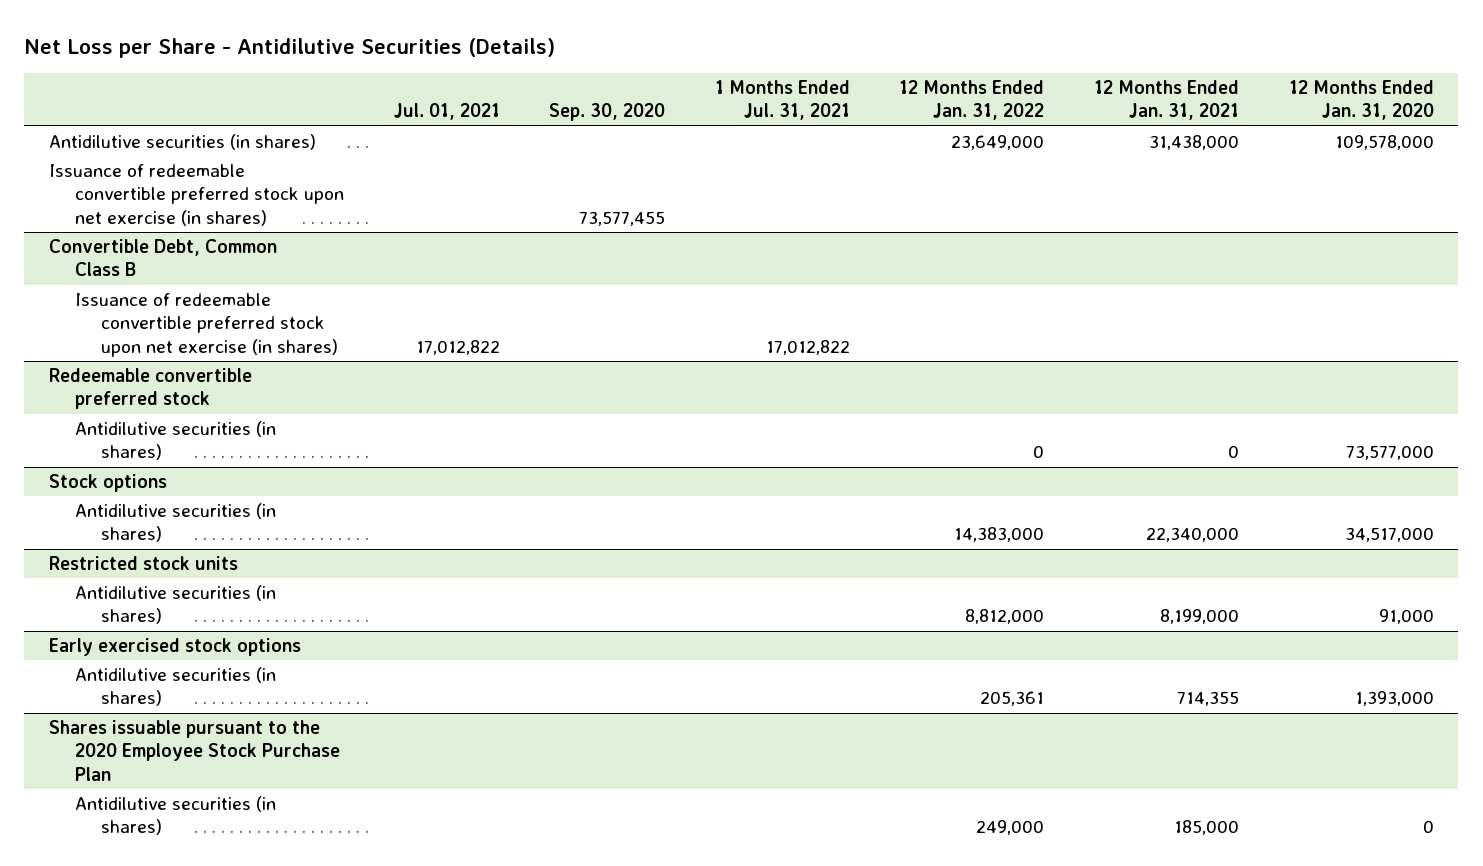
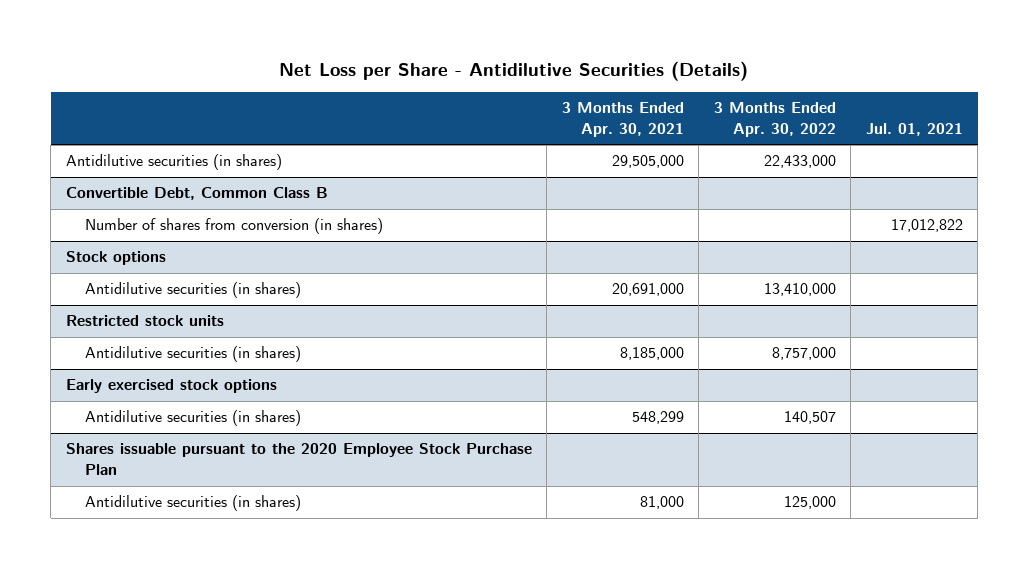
- | Jul. 01, 2021 | Sep. 30, 2020 | 1 Months Ended Jul. 31, 2021 | 12 Months Ended Jan. 31, 2022 | 12 Months Ended Jan. 31, 2021 | 12 Months Ended Jan. 31, 2020
+ | 3 Months Ended Apr. 30, 2021 | 3 Months Ended Apr. 30, 2022 | Jul. 01, 2021
- Issuance of redeemable convertible preferred stock upon net exercise (in shares) | | 73,577,455 | | | |
@ Convertible Debt, Common Class B
- Issuance of redeemable convertible preferred stock upon net exercise (in shares) | 17,012,822 | | 17,012,822 | | |
- Redeemable convertible preferred stock
- Antidilutive securities (in shares) | | | | 0 | 0 | 73,577,000
@ Convertible Debt, Common Class B
+ Number of shares from conversion (in shares) | | | 17,012,822

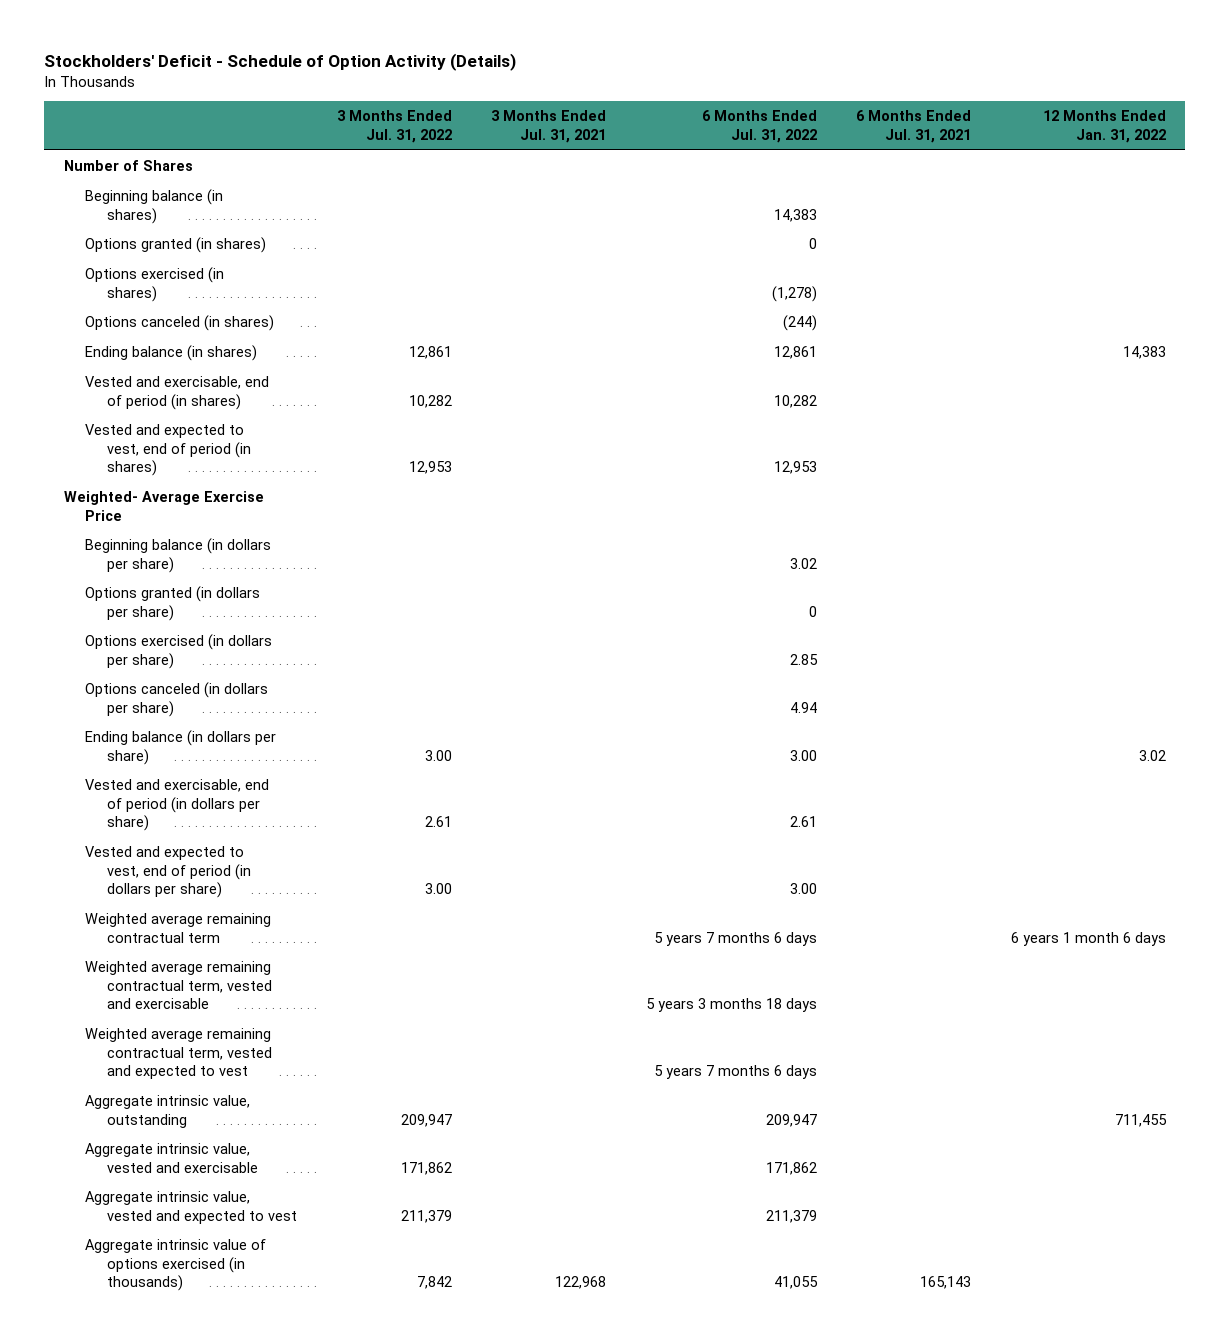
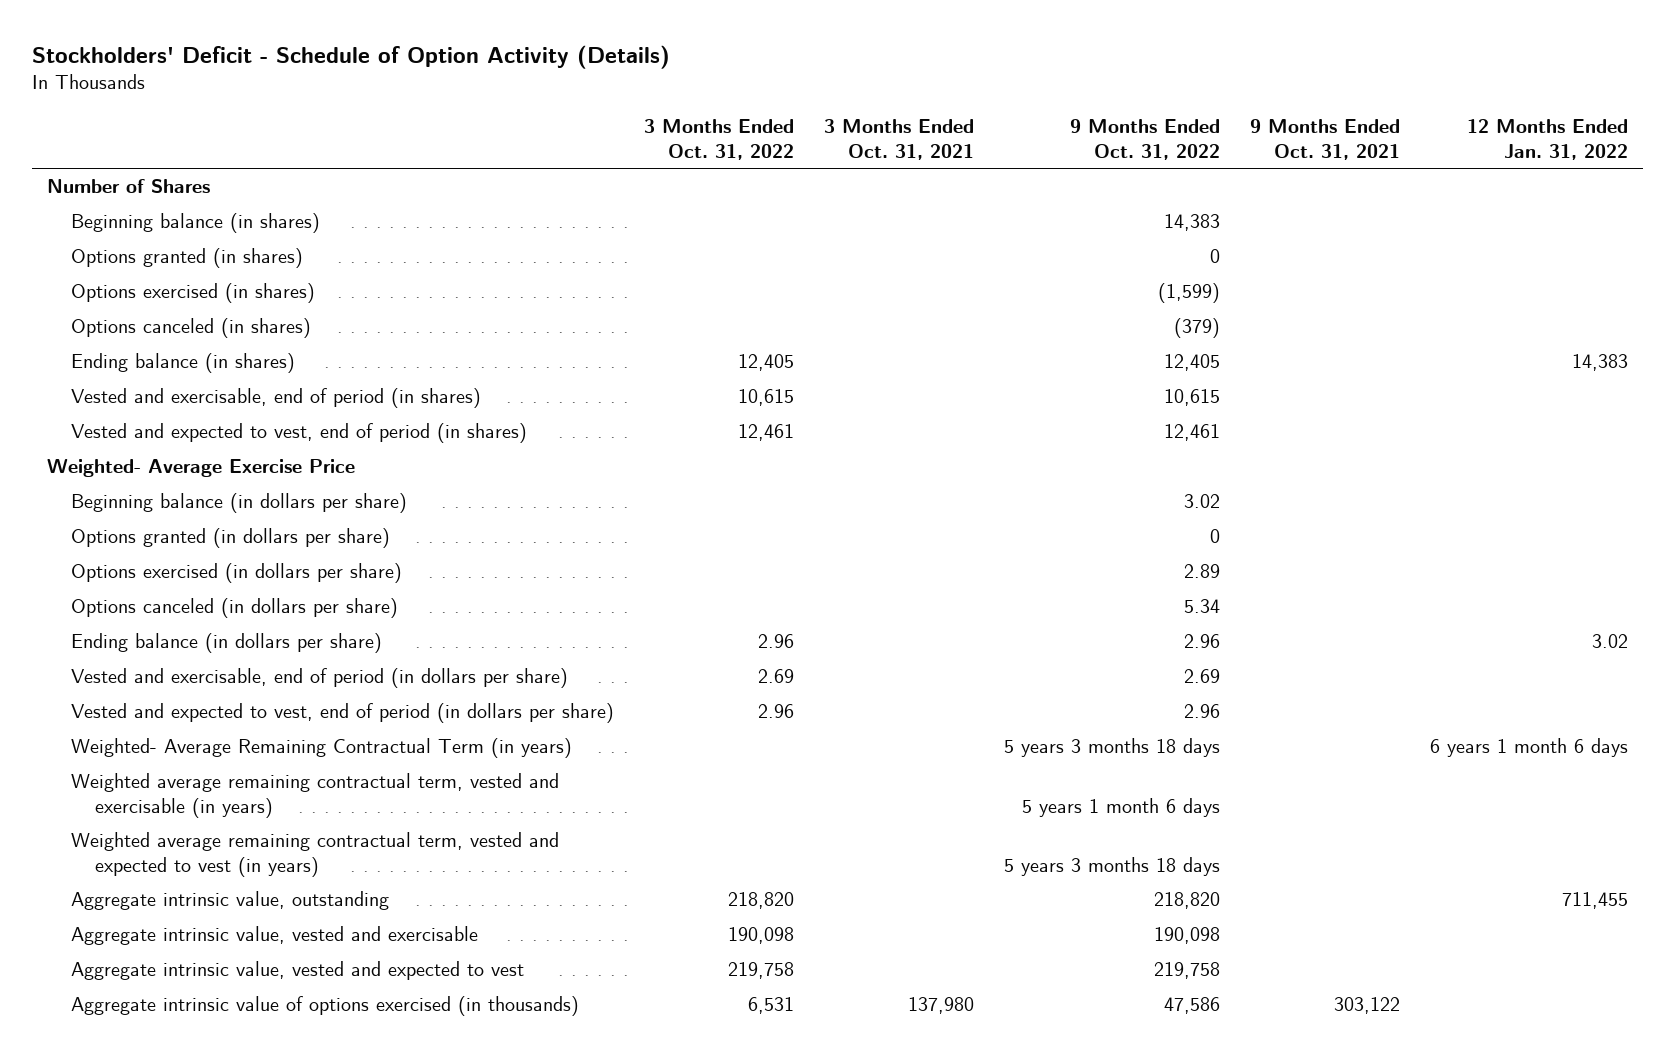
- | 3 Months Ended Jul. 31, 2022 | 3 Months Ended Jul. 31, 2021 | 6 Months Ended Jul. 31, 2022 | 6 Months Ended Jul. 31, 2021 | 12 Months Ended Jan. 31, 2022
+ | 3 Months Ended Oct. 31, 2022 | 3 Months Ended Oct. 31, 2021 | 9 Months Ended Oct. 31, 2022 | 9 Months Ended Oct. 31, 2021 | 12 Months Ended Jan. 31, 2022
- Weighted average remaining contractual term | | | 5 years 7 months 6 days | | 6 years 1 month 6 days
- Weighted average remaining contractual term, vested and exercisable | | | 5 years 3 months 18 days | |
- Weighted average remaining contractual term, vested and expected to vest | | | 5 years 7 months 6 days | |
+ Weighted- Average Remaining Contractual Term (in years) | | | 5 years 3 months 18 days | | 6 years 1 month 6 days
+ Weighted average remaining contractual term, vested and exercisable (in years) | | | 5 years 1 month 6 days | |
+ Weighted average remaining contractual term, vested and expected to vest (in years) | | | 5 years 3 months 18 days | |

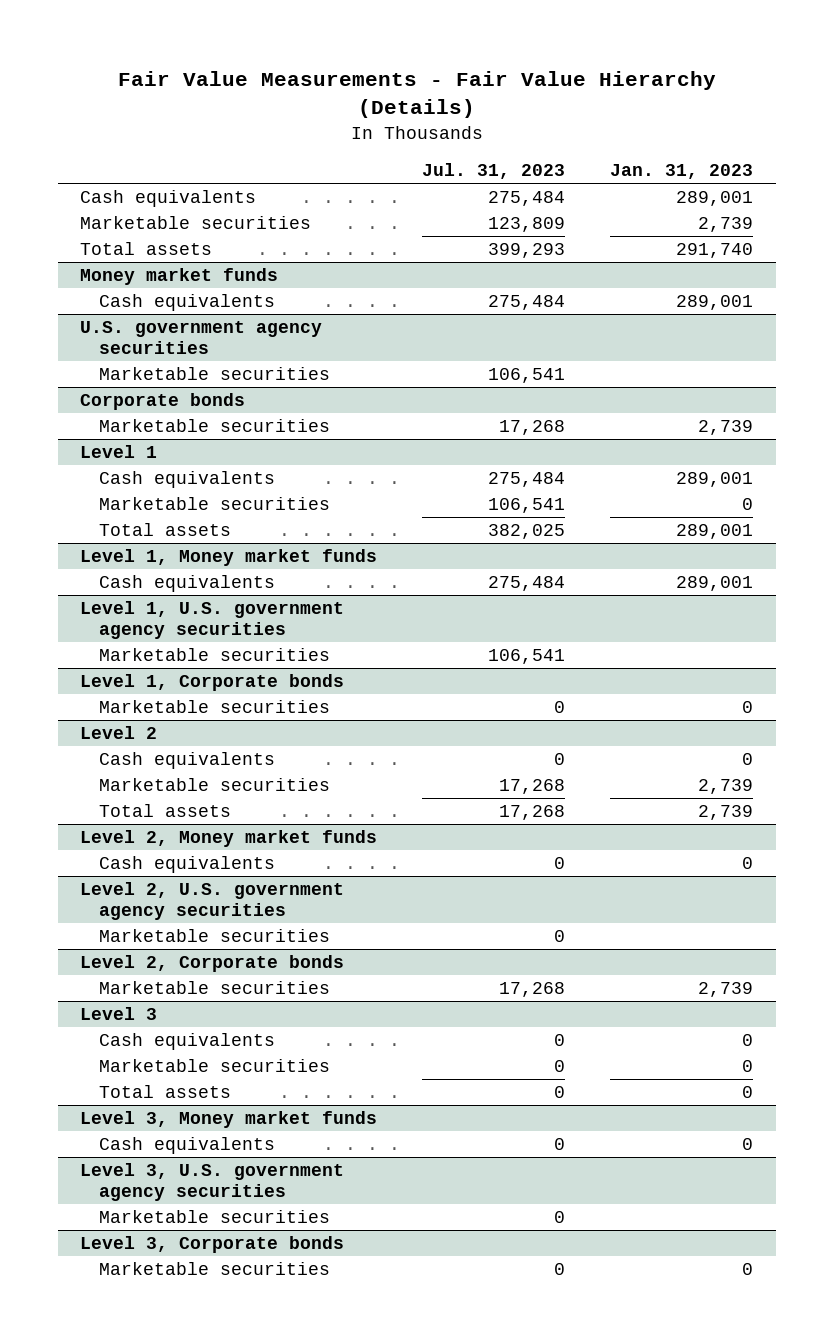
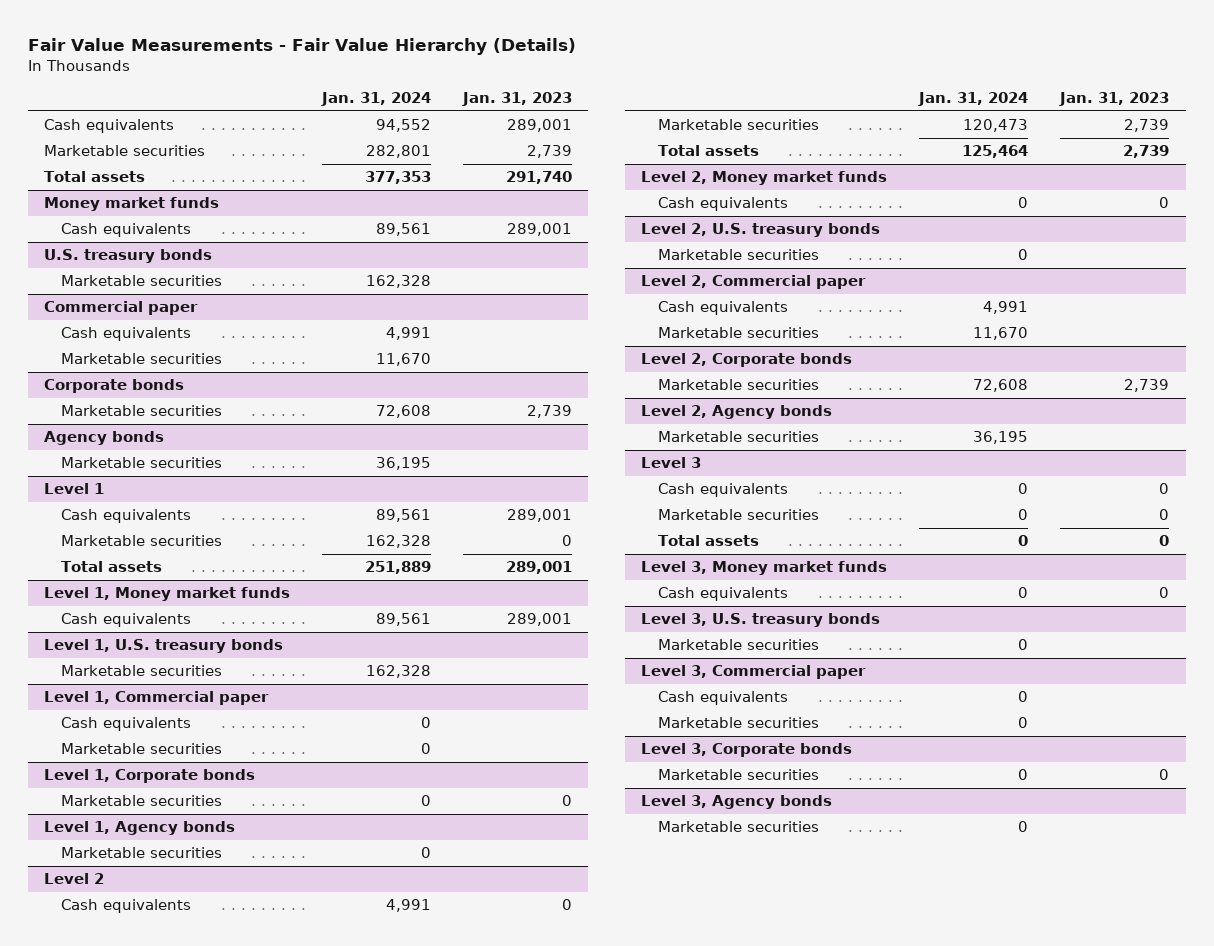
- | Jul. 31, 2023 | Jan. 31, 2023
+ | Jan. 31, 2024 | Jan. 31, 2023
- U.S. government agency securities
+ U.S. treasury bonds
+ Commercial paper
+ Cash equivalents | 4,991 |
+ Marketable securities | 11,670 |
+ Agency bonds
+ Marketable securities | 36,195 |
- Level 1, U.S. government agency securities
- Marketable securities | 106,541 |
+ Level 1, U.S. treasury bonds
+ Marketable securities | 162,328 |
+ Level 1, Commercial paper
+ Cash equivalents | 0 |
+ Marketable securities | 0 |
+ Level 1, Agency bonds
+ Marketable securities | 0 |
- Level 2, U.S. government agency securities
- Marketable securities | 0 |
+ Level 2, U.S. treasury bonds
+ Marketable securities | 0 |
+ Level 2, Commercial paper
+ Cash equivalents | 4,991 |
+ Marketable securities | 11,670 |
+ Level 2, Agency bonds
+ Marketable securities | 36,195 |
- Level 3, U.S. government agency securities
- Marketable securities | 0 |
+ Level 3, U.S. treasury bonds
+ Marketable securities | 0 |
+ Level 3, Commercial paper
+ Cash equivalents | 0 |
+ Marketable securities | 0 |
+ Level 3, Agency bonds
+ Marketable securities | 0 |

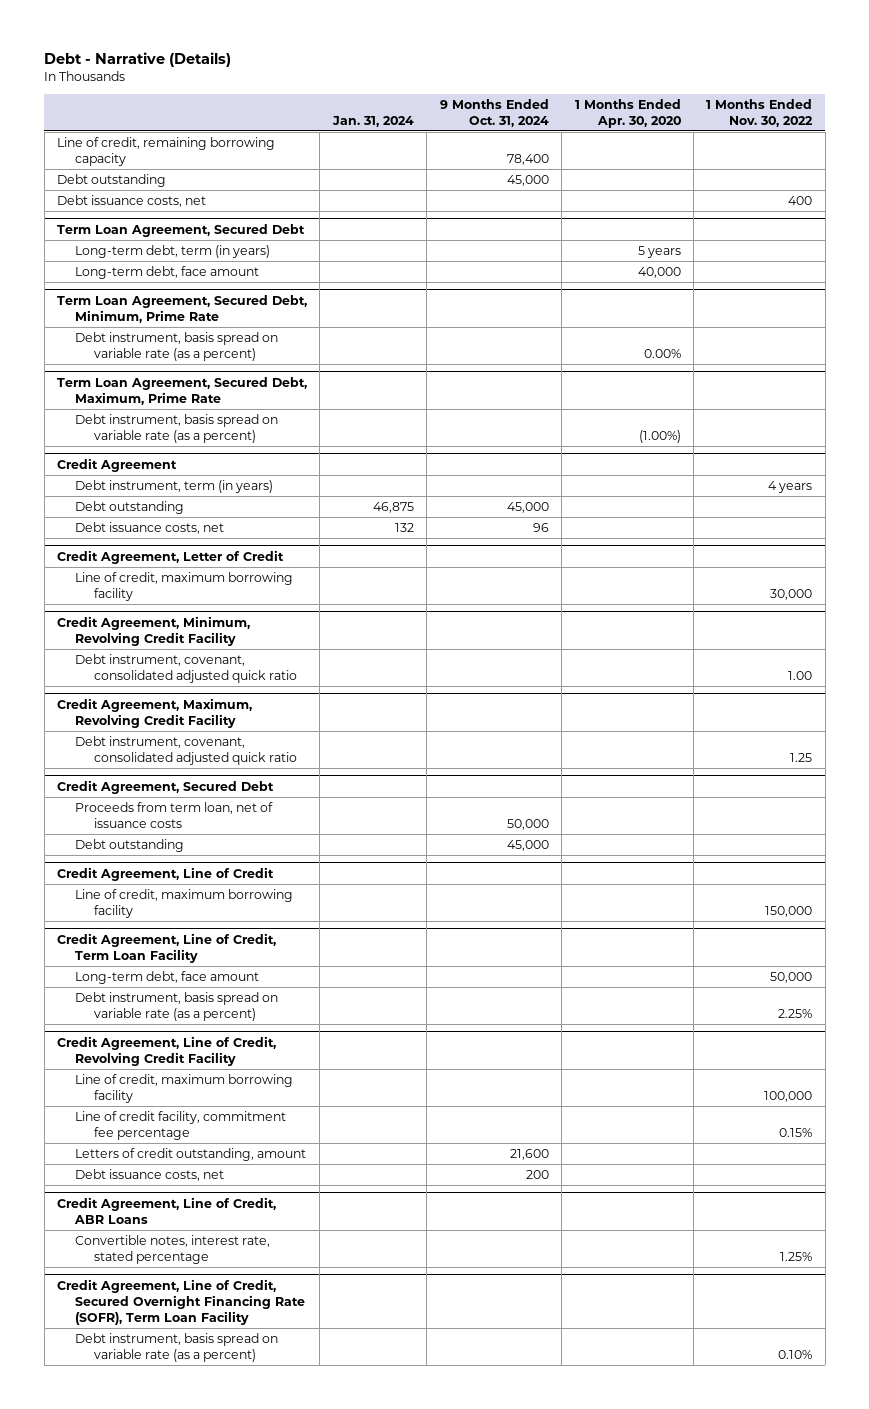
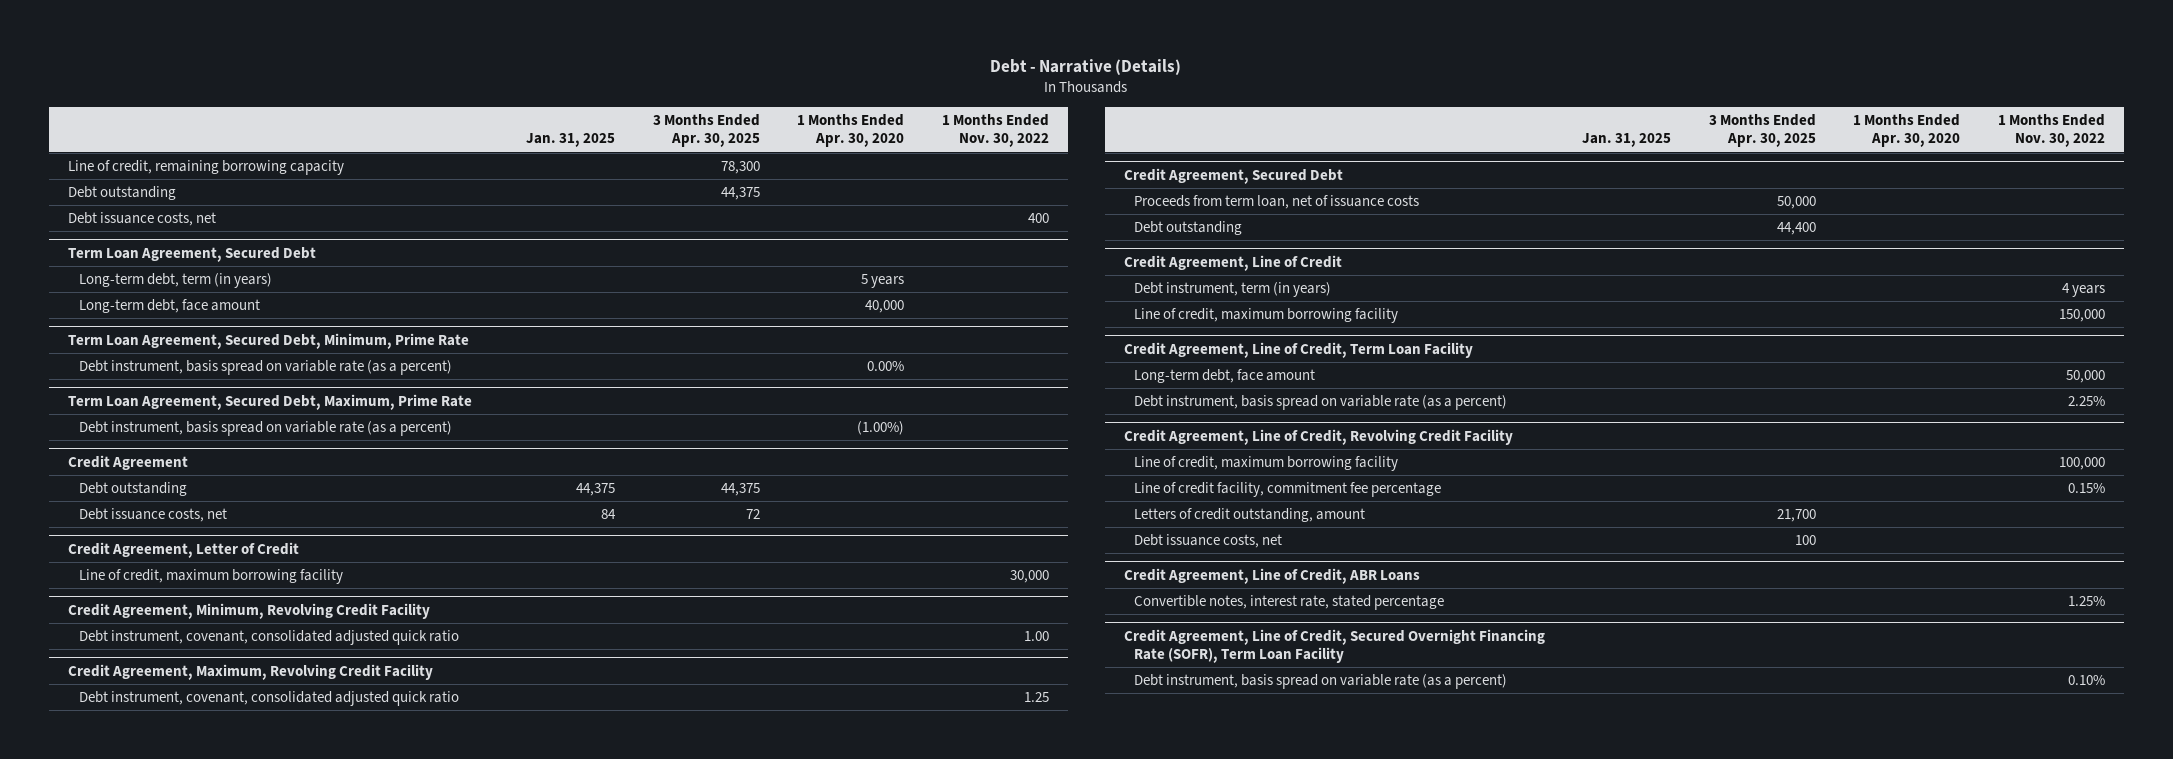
- | Jan. 31, 2024 | 9 Months Ended Oct. 31, 2024 | 1 Months Ended Apr. 30, 2020 | 1 Months Ended Nov. 30, 2022
+ | Jan. 31, 2025 | 3 Months Ended Apr. 30, 2025 | 1 Months Ended Apr. 30, 2020 | 1 Months Ended Nov. 30, 2022
@ Credit Agreement
- Debt instrument, term (in years) | | | | 4 years
@ Credit Agreement, Line of Credit
+ Debt instrument, term (in years) | | | | 4 years

